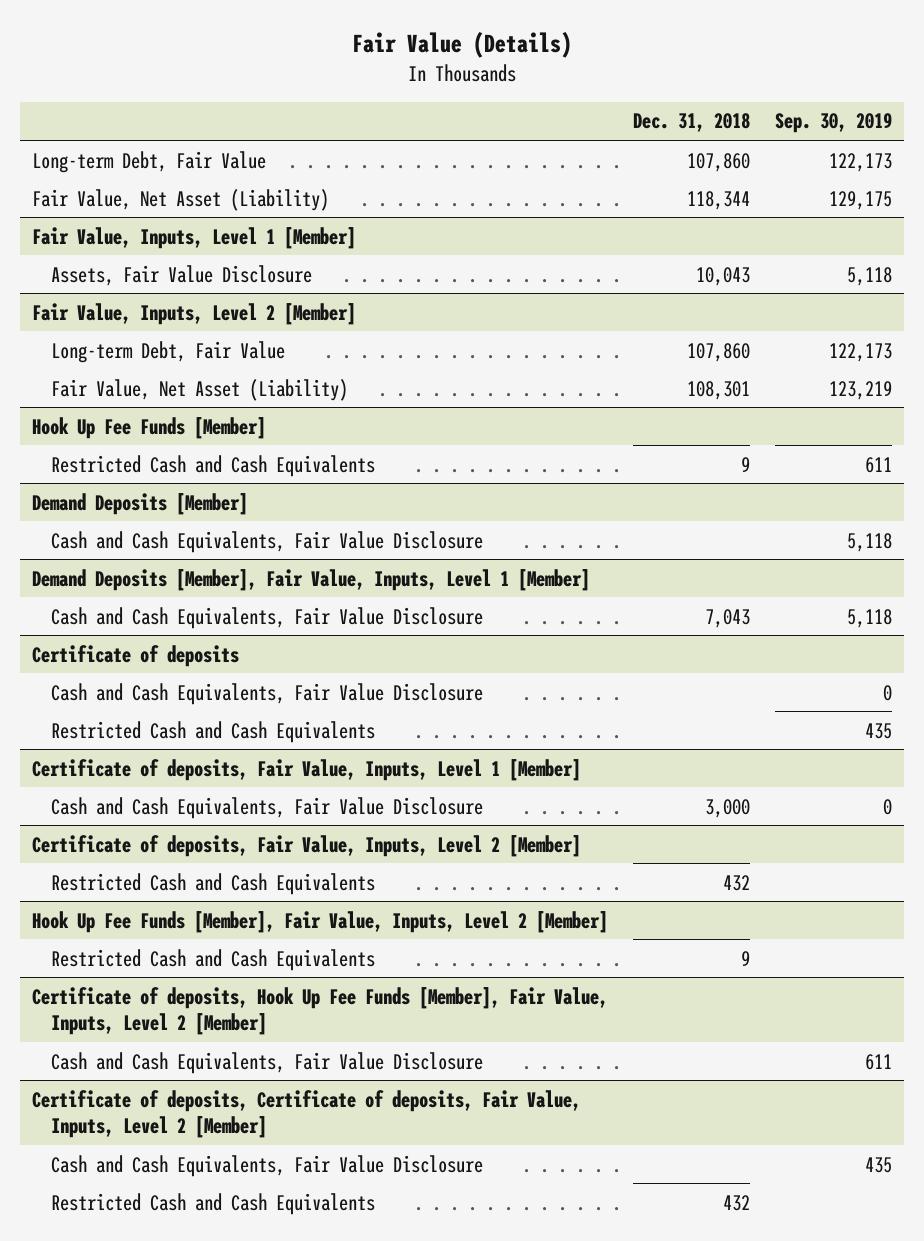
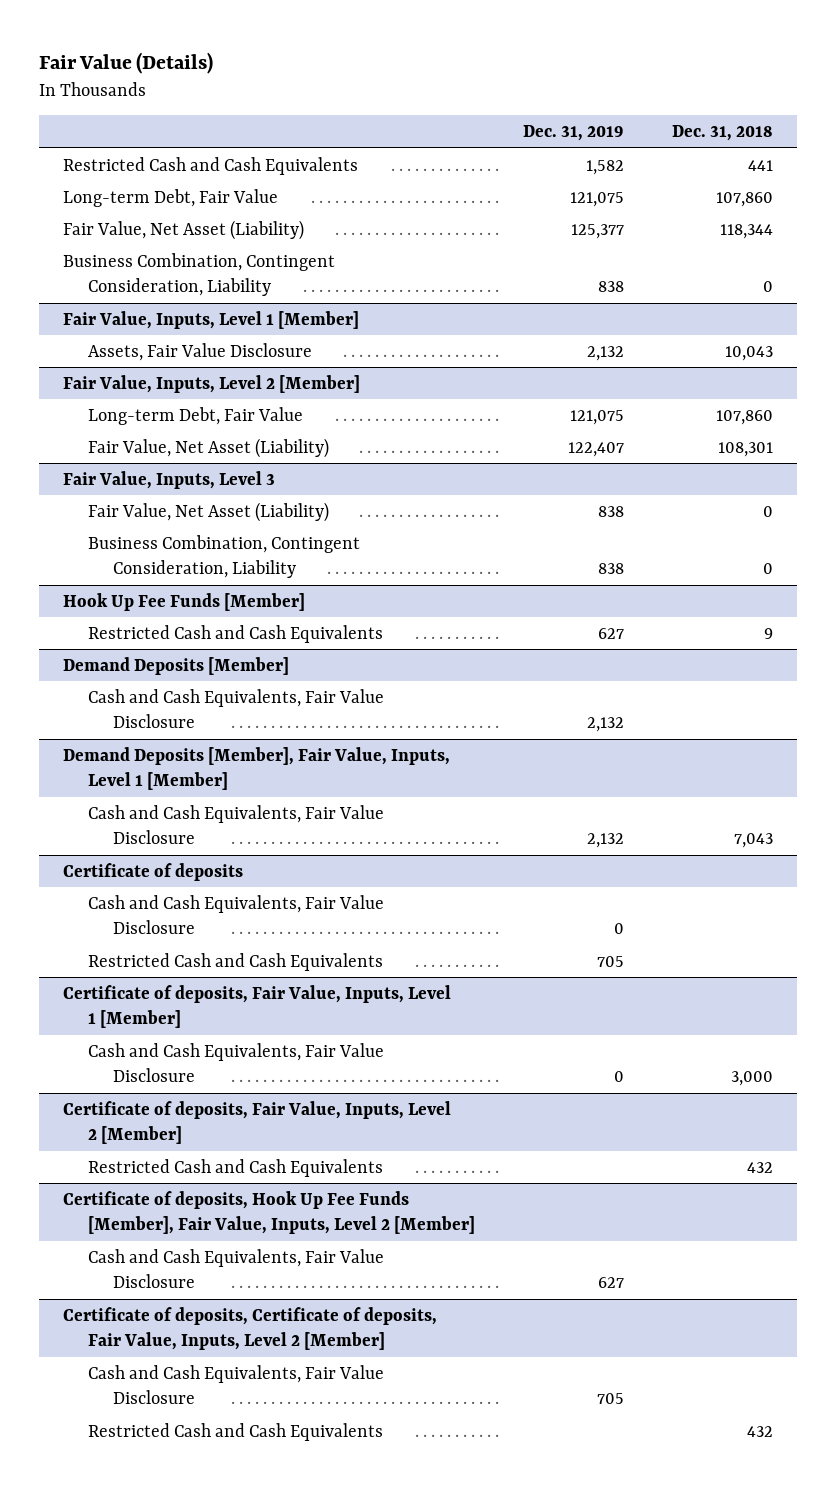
- | Dec. 31, 2018 | Sep. 30, 2019
+ | Dec. 31, 2019 | Dec. 31, 2018
+ Restricted Cash and Cash Equivalents | 1,582 | 441
+ Business Combination, Contingent Consideration, Liability | 838 | 0
+ Fair Value, Inputs, Level 3
+ Fair Value, Net Asset (Liability) | 838 | 0
+ Business Combination, Contingent Consideration, Liability | 838 | 0
- Hook Up Fee Funds [Member], Fair Value, Inputs, Level 2 [Member]
- Restricted Cash and Cash Equivalents | 9 |

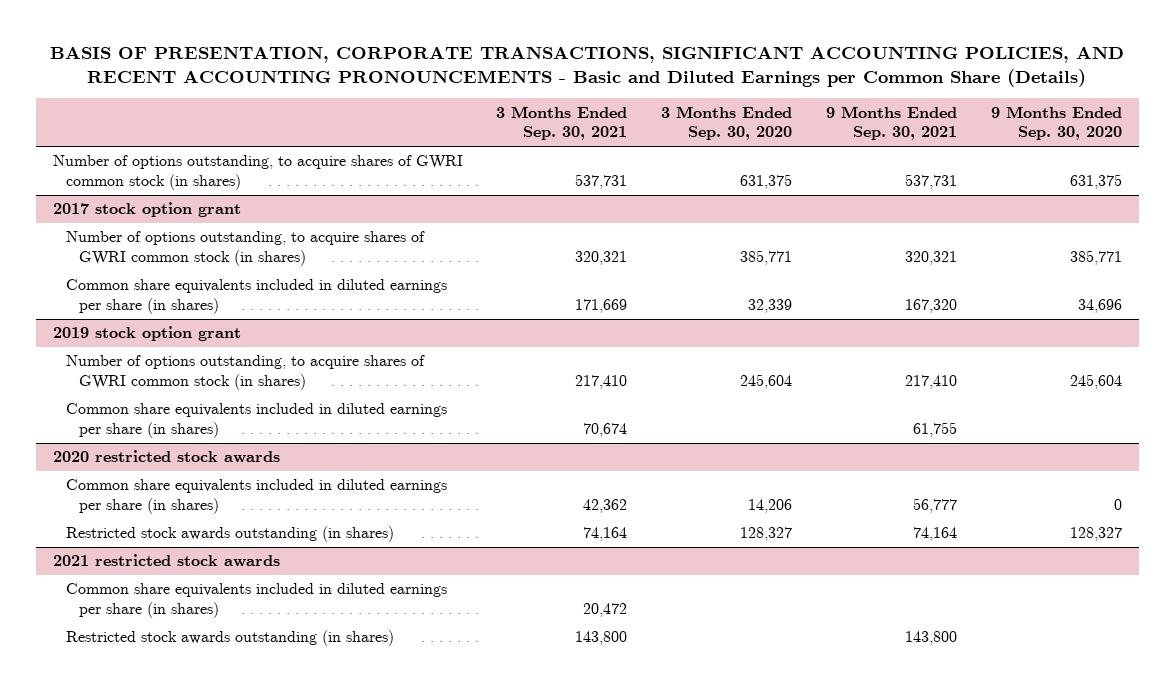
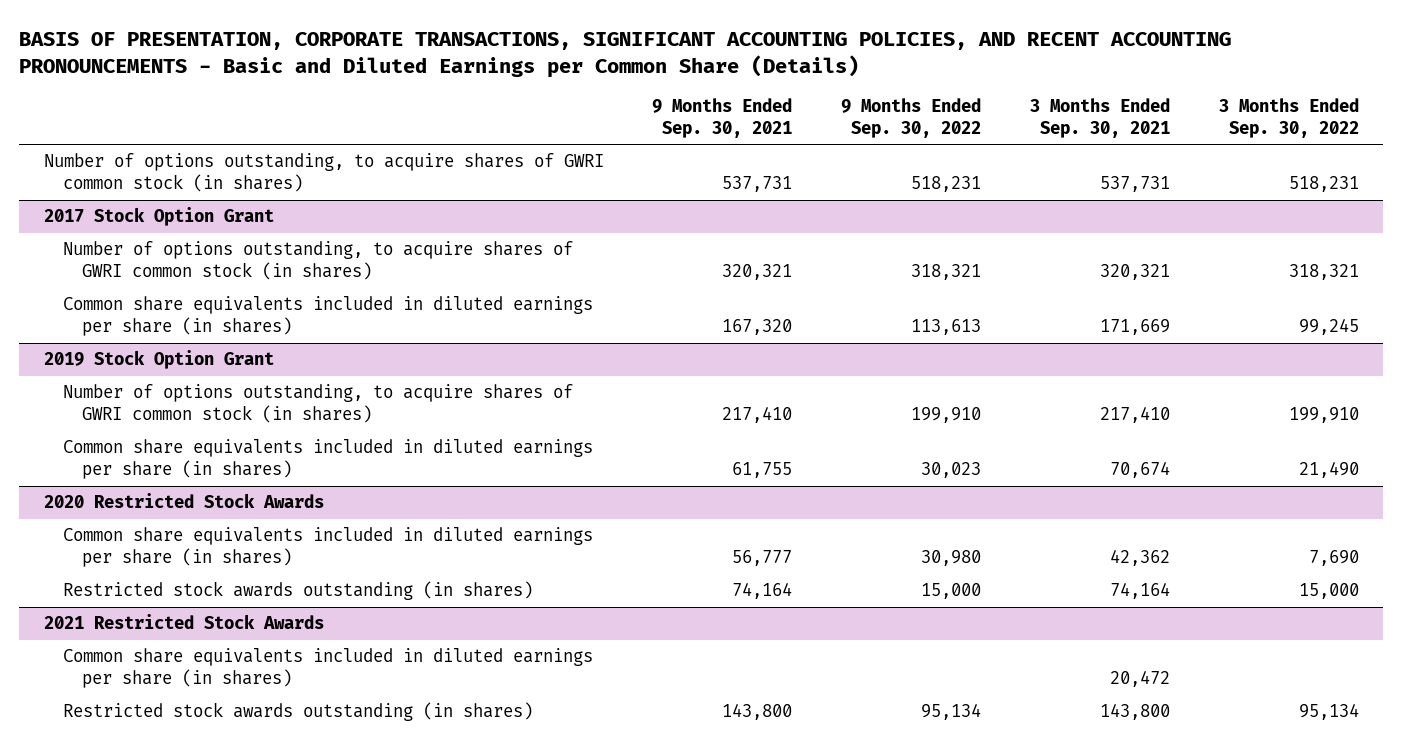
- | 3 Months Ended Sep. 30, 2021 | 3 Months Ended Sep. 30, 2020 | 9 Months Ended Sep. 30, 2021 | 9 Months Ended Sep. 30, 2020
+ | 9 Months Ended Sep. 30, 2021 | 9 Months Ended Sep. 30, 2022 | 3 Months Ended Sep. 30, 2021 | 3 Months Ended Sep. 30, 2022
- 2017 stock option grant
+ 2017 Stock Option Grant
- 2019 stock option grant
+ 2019 Stock Option Grant
- 2020 restricted stock awards
+ 2020 Restricted Stock Awards
- 2021 restricted stock awards
+ 2021 Restricted Stock Awards

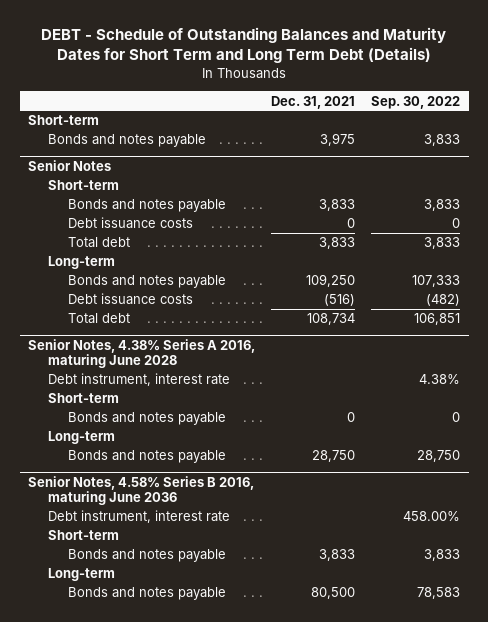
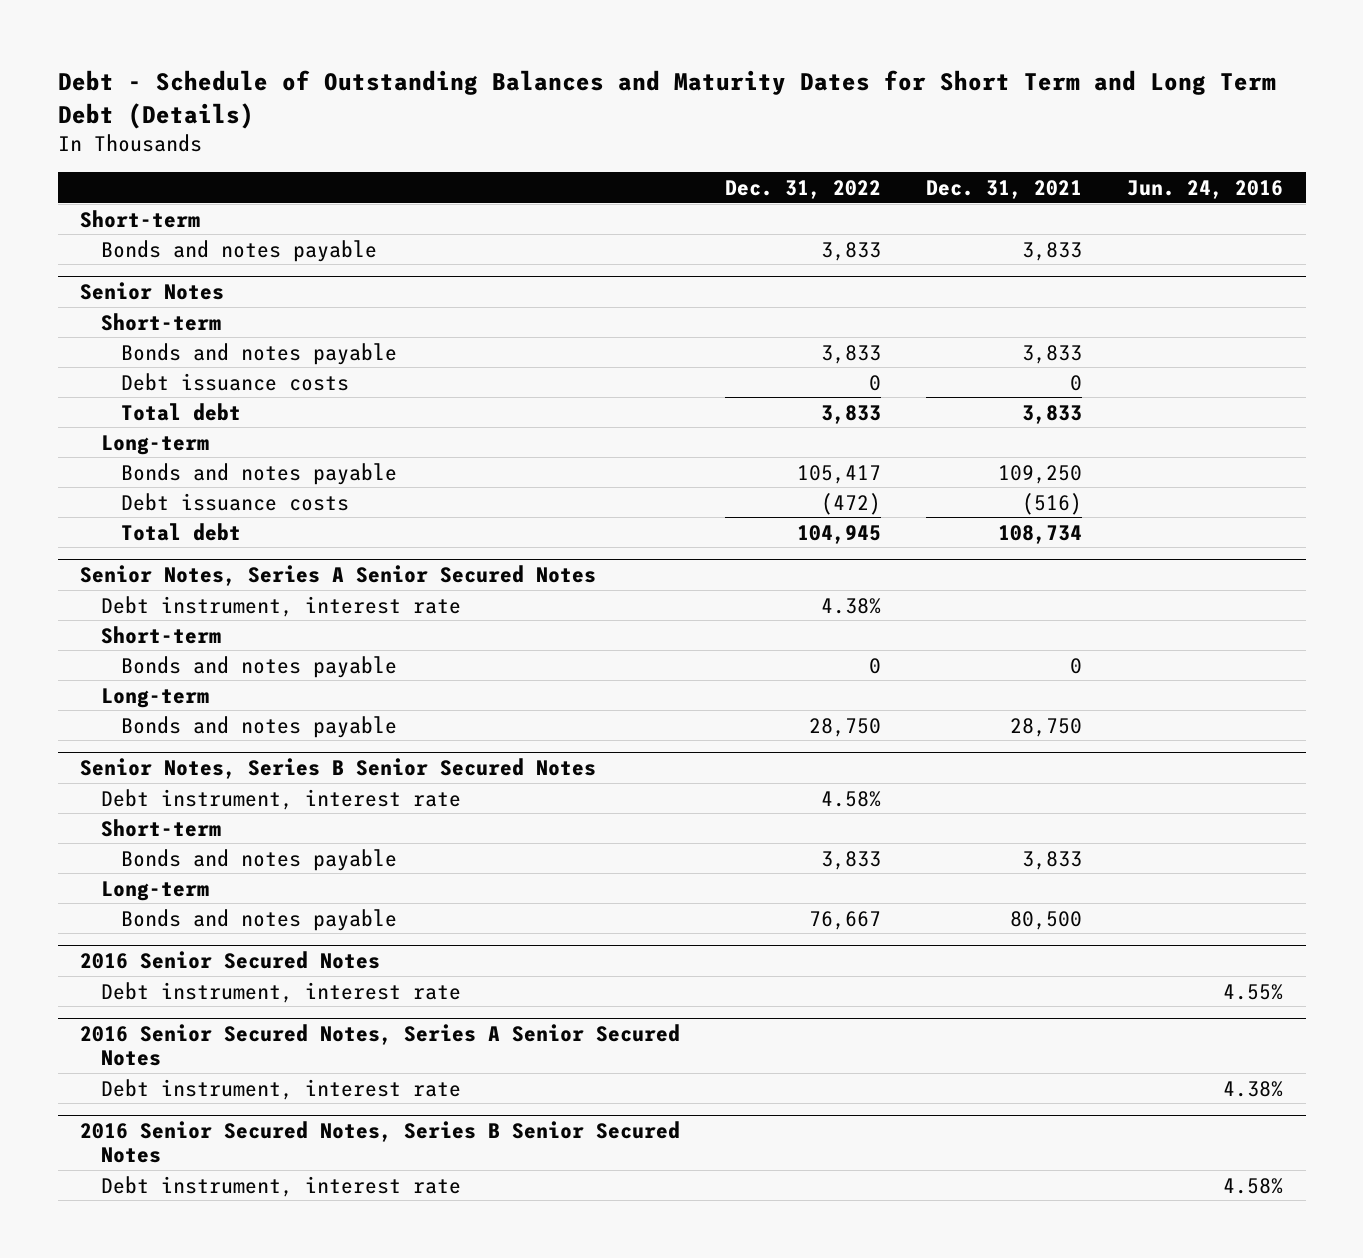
- DEBT - Schedule of Outstanding Balances and Maturity Dates for Short Term and Long Term Debt (Details)
+ Debt - Schedule of Outstanding Balances and Maturity Dates for Short Term and Long Term Debt (Details)
- | Dec. 31, 2021 | Sep. 30, 2022
+ | Dec. 31, 2022 | Dec. 31, 2021 | Jun. 24, 2016
- Bonds and notes payable | 3,975 | 3,833
+ Bonds and notes payable | 3,833 | 3,833 |
- Senior Notes, 4.38% Series A 2016, maturing June 2028
+ Senior Notes, Series A Senior Secured Notes
- Senior Notes, 4.58% Series B 2016, maturing June 2036
+ Senior Notes, Series B Senior Secured Notes
+ 2016 Senior Secured Notes
+ Debt instrument, interest rate | | | 4.55%
+ 2016 Senior Secured Notes, Series A Senior Secured Notes
+ Debt instrument, interest rate | | | 4.38%
+ 2016 Senior Secured Notes, Series B Senior Secured Notes
+ Debt instrument, interest rate | | | 4.58%

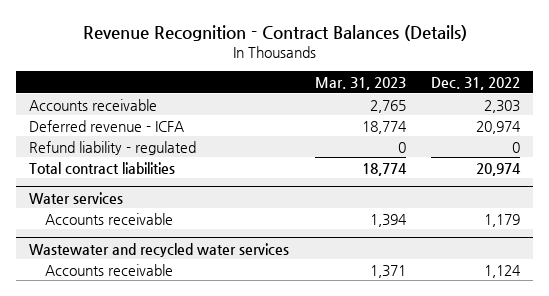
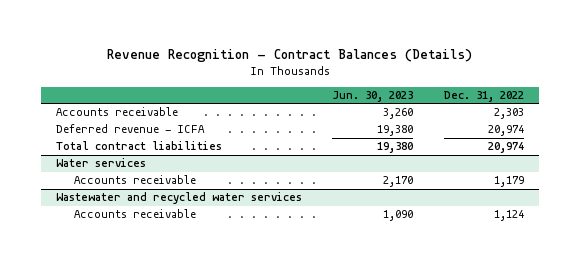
- | Mar. 31, 2023 | Dec. 31, 2022
+ | Jun. 30, 2023 | Dec. 31, 2022
- Refund liability - regulated | 0 | 0

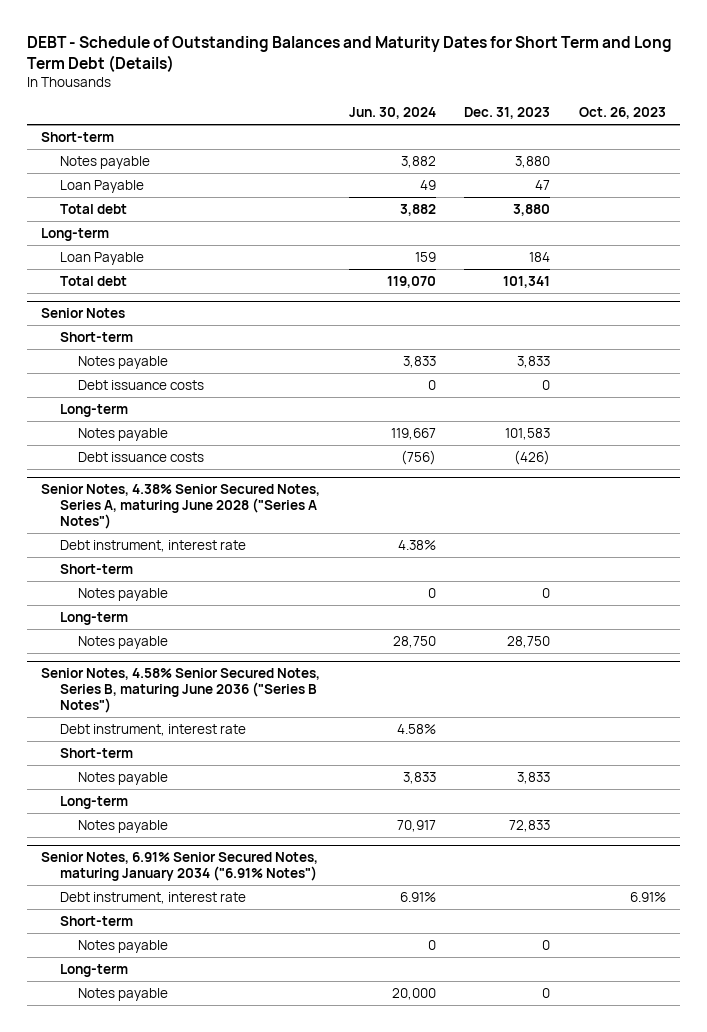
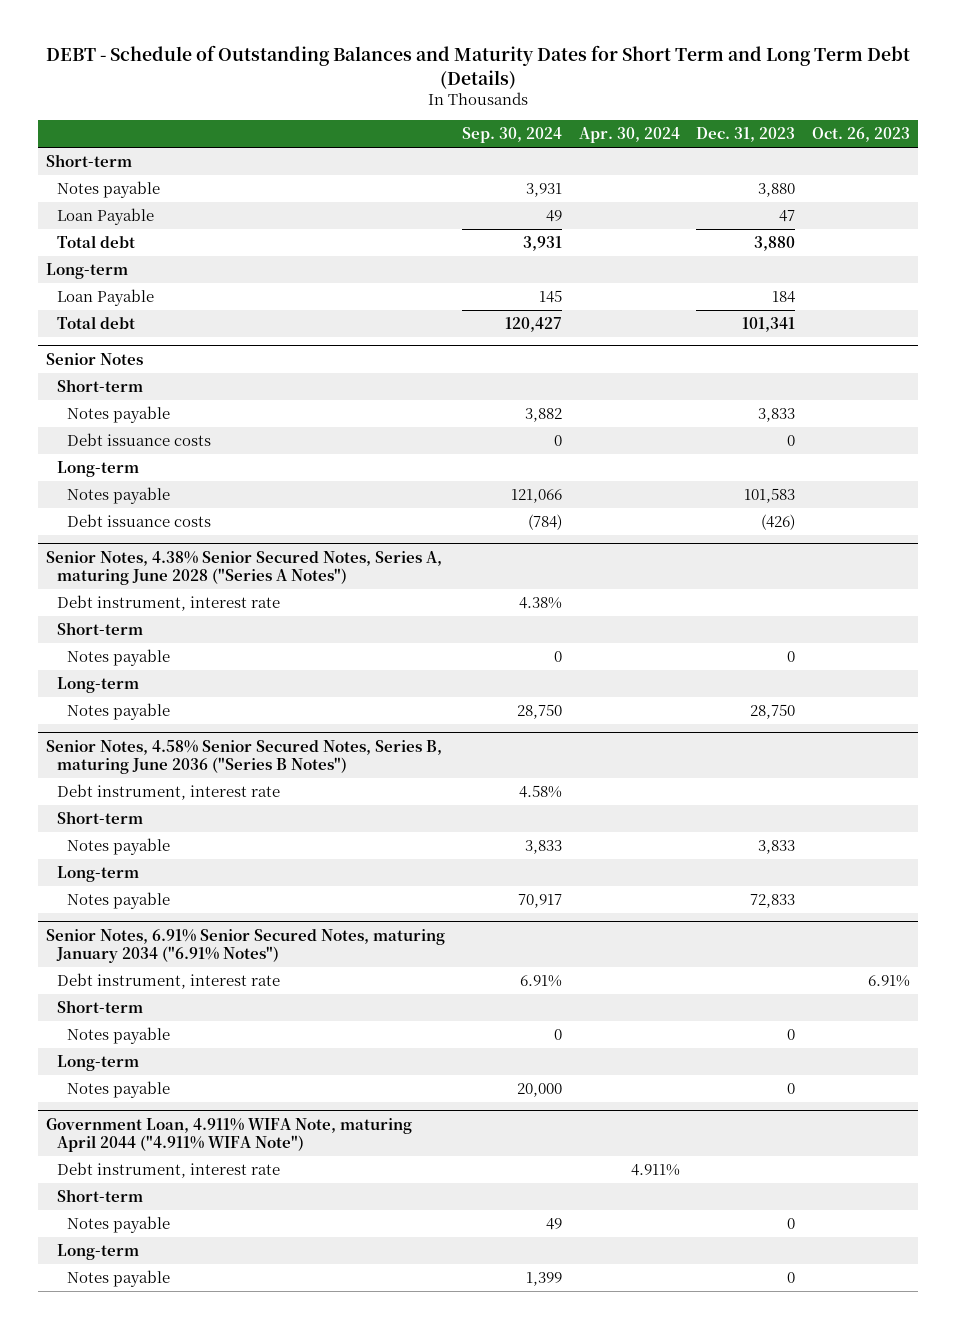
- | Jun. 30, 2024 | Dec. 31, 2023 | Oct. 26, 2023
+ | Sep. 30, 2024 | Apr. 30, 2024 | Dec. 31, 2023 | Oct. 26, 2023
+ Government Loan, 4.911% WIFA Note, maturing April 2044 ("4.911% WIFA Note")
+ Debt instrument, interest rate | | 4.911% | |
+ Short-term
+ Notes payable | 49 | | 0 |
+ Long-term
+ Notes payable | 1,399 | | 0 |

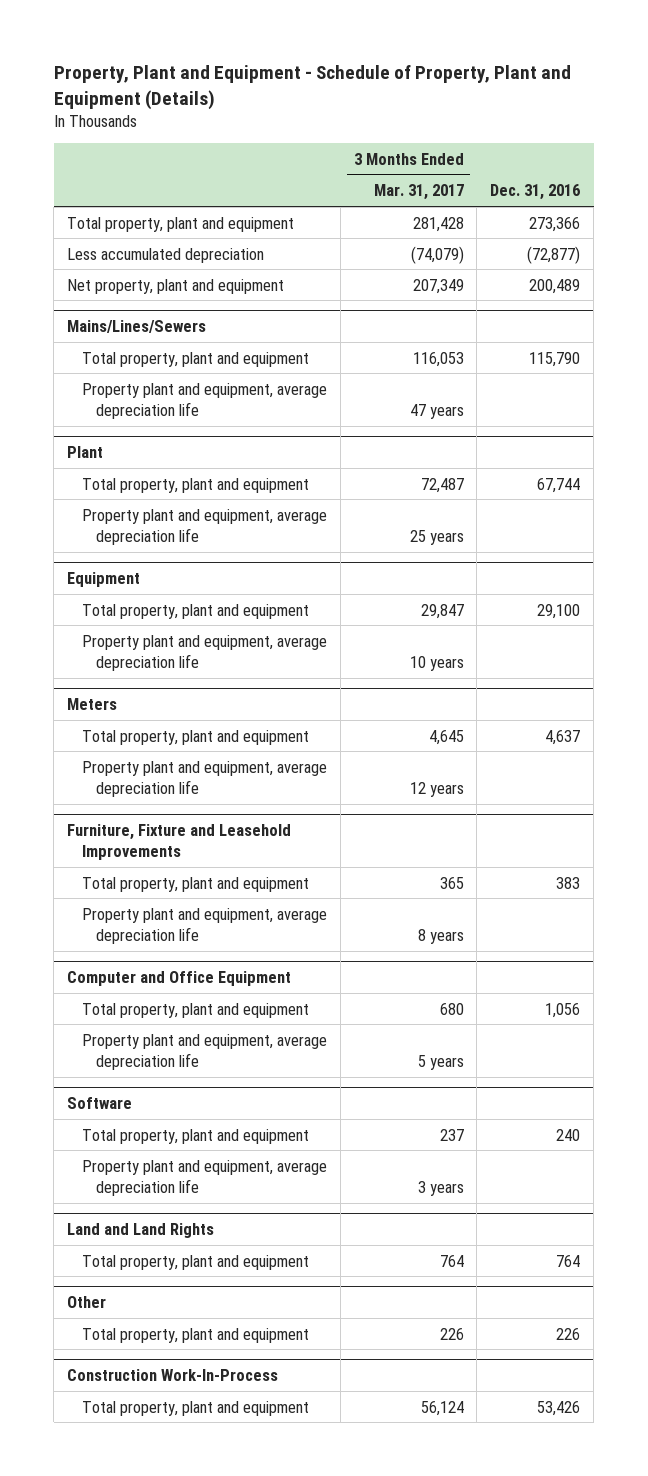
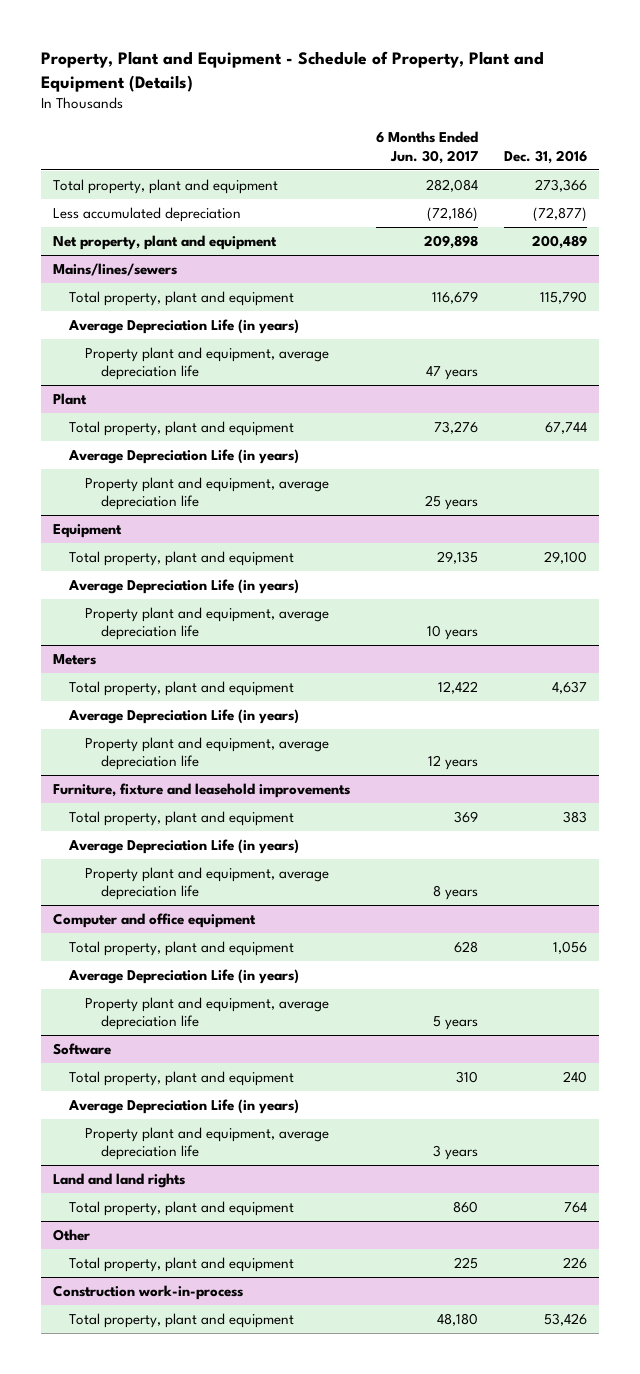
- | 3 Months Ended Mar. 31, 2017 | Dec. 31, 2016
+ | 6 Months Ended Jun. 30, 2017 | Dec. 31, 2016
- Mains/Lines/Sewers
+ Mains/lines/sewers
+ Average Depreciation Life (in years)
@ Plant
+ Average Depreciation Life (in years)
@ Equipment
+ Average Depreciation Life (in years)
@ Meters
+ Average Depreciation Life (in years)
- Furniture, Fixture and Leasehold Improvements
+ Furniture, fixture and leasehold improvements
+ Average Depreciation Life (in years)
- Computer and Office Equipment
+ Computer and office equipment
+ Average Depreciation Life (in years)
@ Software
+ Average Depreciation Life (in years)
- Land and Land Rights
+ Land and land rights
- Construction Work-In-Process
+ Construction work-in-process

